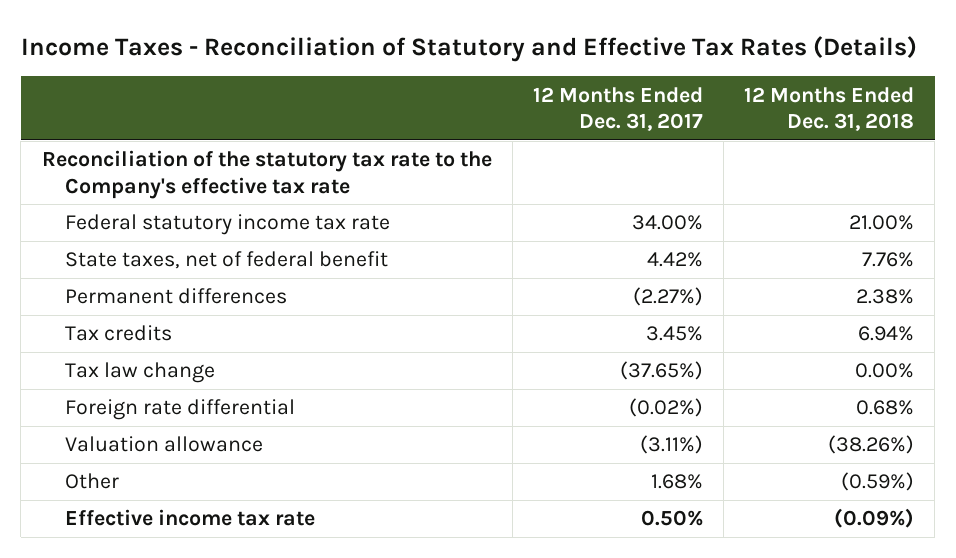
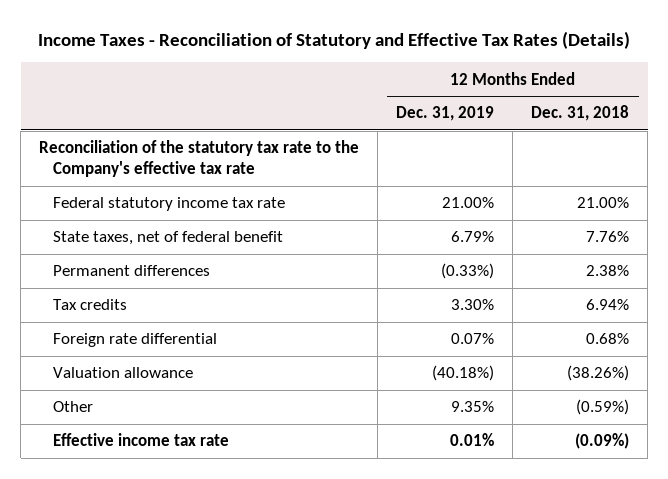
- | 12 Months Ended Dec. 31, 2017 | 12 Months Ended Dec. 31, 2018
+ | 12 Months Ended Dec. 31, 2019 | 12 Months Ended Dec. 31, 2018
- Tax law change | (37.65%) | 0.00%

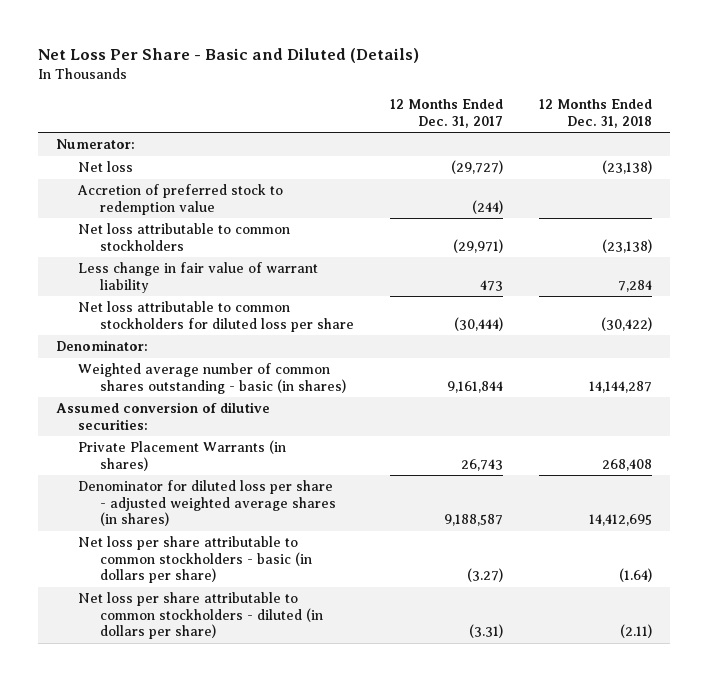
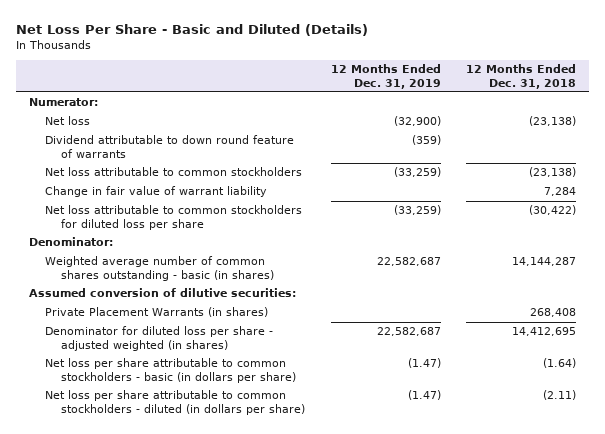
- | 12 Months Ended Dec. 31, 2017 | 12 Months Ended Dec. 31, 2018
+ | 12 Months Ended Dec. 31, 2019 | 12 Months Ended Dec. 31, 2018
- Accretion of preferred stock to redemption value | (244) |
+ Dividend attributable to down round feature of warrants | (359) |
- Less change in fair value of warrant liability | 473 | 7,284
+ Change in fair value of warrant liability | | 7,284
- Denominator for diluted loss per share - adjusted weighted average shares (in shares) | 9,188,587 | 14,412,695
+ Denominator for diluted loss per share - adjusted weighted (in shares) | 22,582,687 | 14,412,695

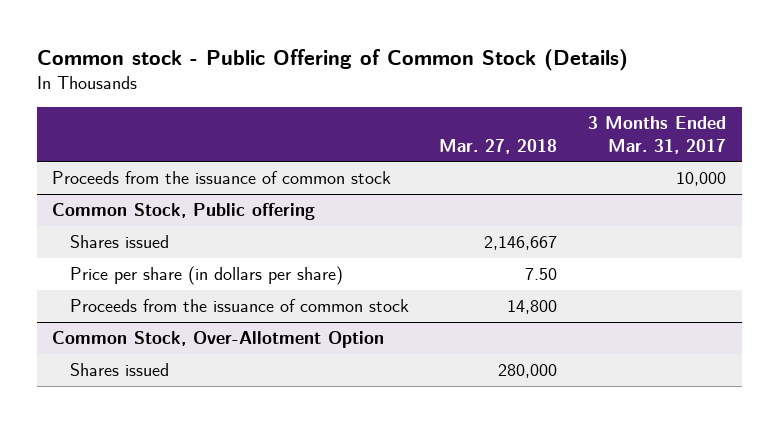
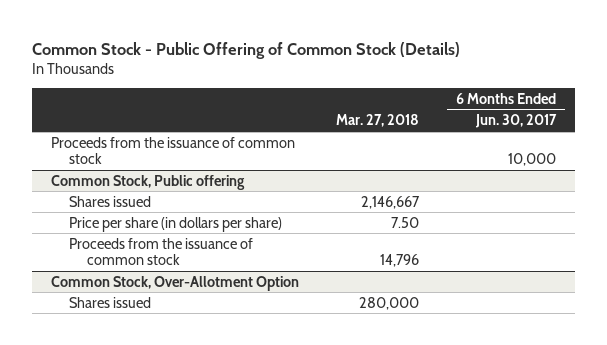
- Common stock - Public Offering of Common Stock (Details)
+ Common Stock - Public Offering of Common Stock (Details)
- | Mar. 27, 2018 | 3 Months Ended Mar. 31, 2017
+ | Mar. 27, 2018 | 6 Months Ended Jun. 30, 2017
@ Common Stock, Public offering
- Proceeds from the issuance of common stock | 14,800 |
+ Proceeds from the issuance of common stock | 14,796 |

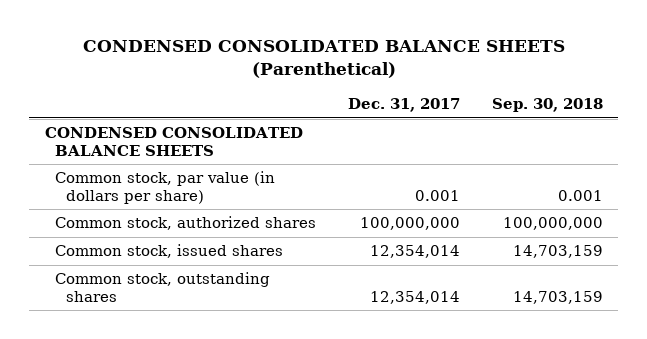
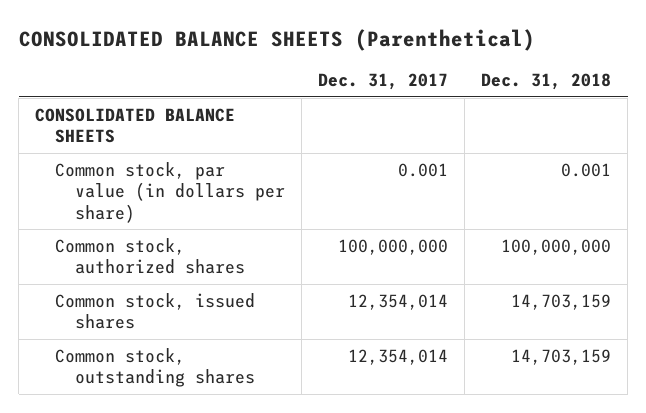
- CONDENSED CONSOLIDATED BALANCE SHEETS (Parenthetical)
+ CONSOLIDATED BALANCE SHEETS (Parenthetical)
- | Dec. 31, 2017 | Sep. 30, 2018
+ | Dec. 31, 2017 | Dec. 31, 2018
- CONDENSED CONSOLIDATED BALANCE SHEETS
+ CONSOLIDATED BALANCE SHEETS

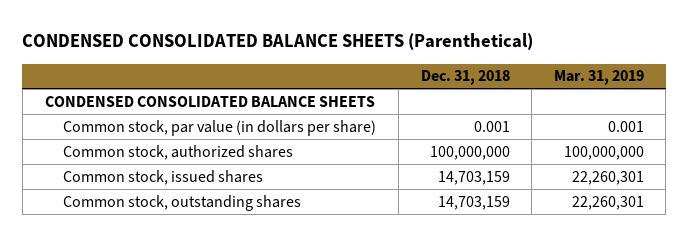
- CONSOLIDATED BALANCE SHEETS (Parenthetical)
+ CONDENSED CONSOLIDATED BALANCE SHEETS (Parenthetical)
- | Dec. 31, 2017 | Dec. 31, 2018
+ | Dec. 31, 2018 | Mar. 31, 2019
- CONSOLIDATED BALANCE SHEETS
+ CONDENSED CONSOLIDATED BALANCE SHEETS

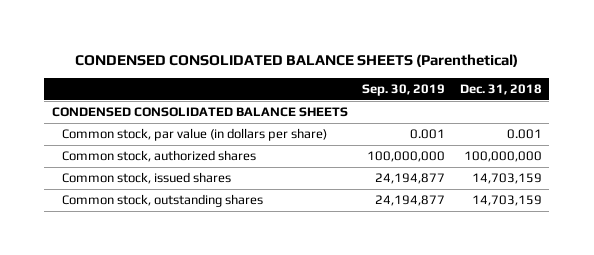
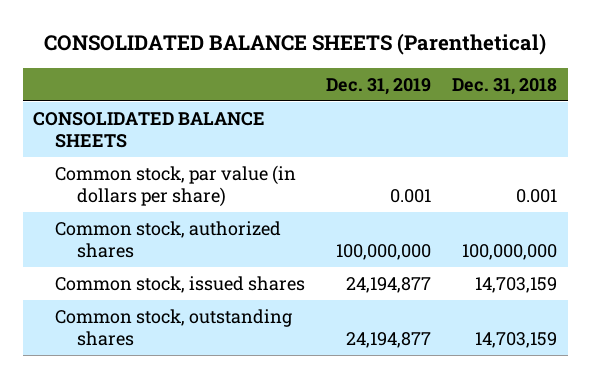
- CONDENSED CONSOLIDATED BALANCE SHEETS (Parenthetical)
+ CONSOLIDATED BALANCE SHEETS (Parenthetical)
- | Sep. 30, 2019 | Dec. 31, 2018
+ | Dec. 31, 2019 | Dec. 31, 2018
- CONDENSED CONSOLIDATED BALANCE SHEETS
+ CONSOLIDATED BALANCE SHEETS

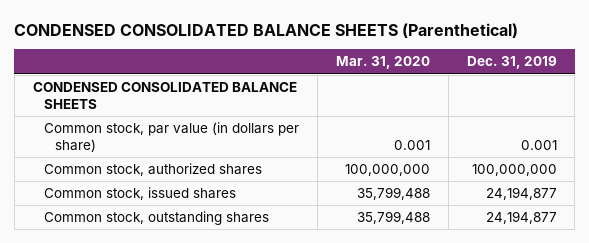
- CONSOLIDATED BALANCE SHEETS (Parenthetical)
+ CONDENSED CONSOLIDATED BALANCE SHEETS (Parenthetical)
- | Dec. 31, 2019 | Dec. 31, 2018
+ | Mar. 31, 2020 | Dec. 31, 2019
- CONSOLIDATED BALANCE SHEETS
+ CONDENSED CONSOLIDATED BALANCE SHEETS

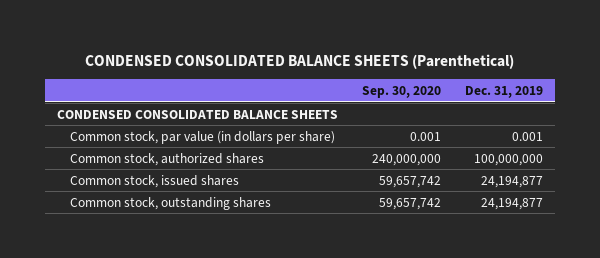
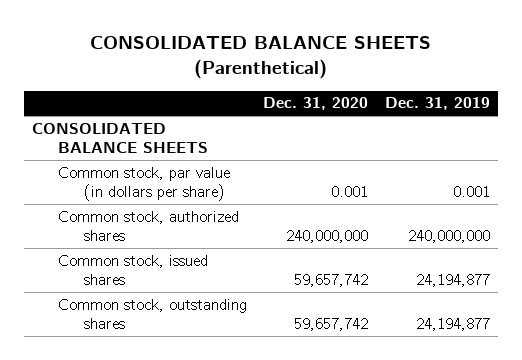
- CONDENSED CONSOLIDATED BALANCE SHEETS (Parenthetical)
+ CONSOLIDATED BALANCE SHEETS (Parenthetical)
- | Sep. 30, 2020 | Dec. 31, 2019
+ | Dec. 31, 2020 | Dec. 31, 2019
- CONDENSED CONSOLIDATED BALANCE SHEETS
+ CONSOLIDATED BALANCE SHEETS
- Common stock, authorized shares | 240,000,000 | 100,000,000
+ Common stock, authorized shares | 240,000,000 | 240,000,000

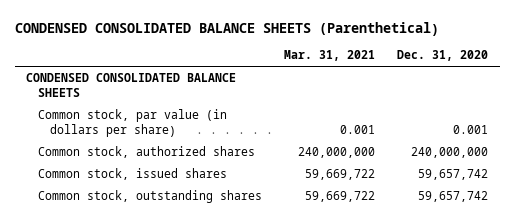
- CONSOLIDATED BALANCE SHEETS (Parenthetical)
+ CONDENSED CONSOLIDATED BALANCE SHEETS (Parenthetical)
- | Dec. 31, 2020 | Dec. 31, 2019
+ | Mar. 31, 2021 | Dec. 31, 2020
- CONSOLIDATED BALANCE SHEETS
+ CONDENSED CONSOLIDATED BALANCE SHEETS

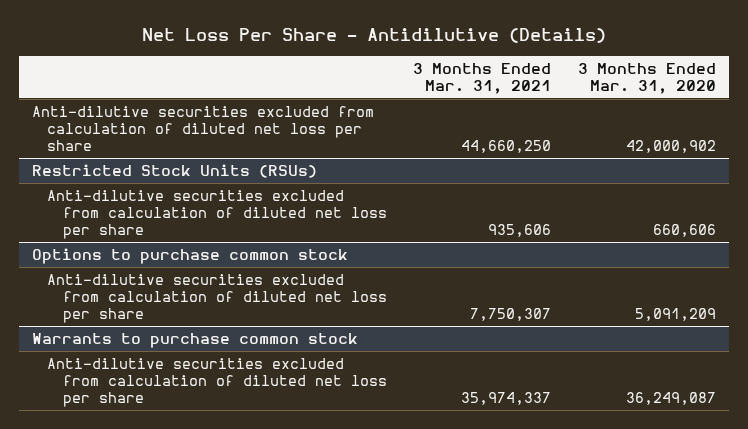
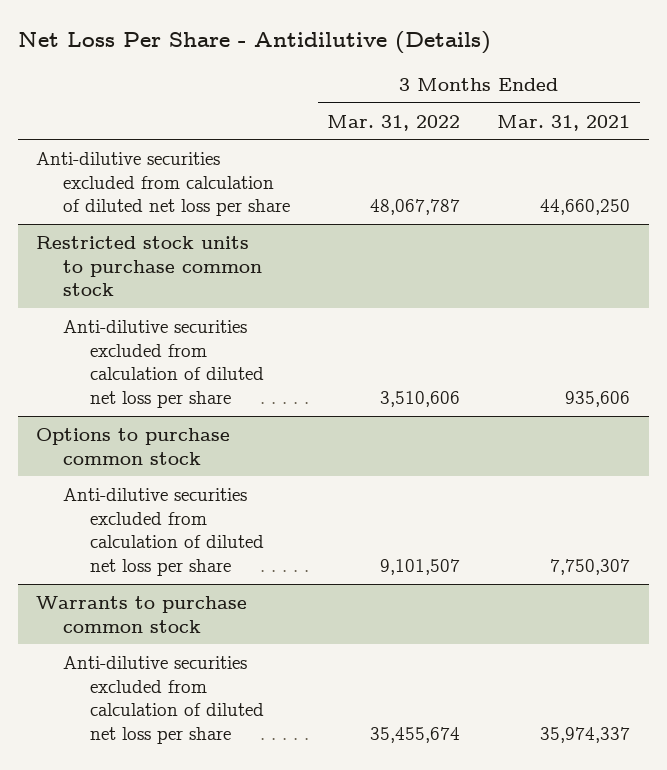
- | 3 Months Ended Mar. 31, 2021 | 3 Months Ended Mar. 31, 2020
+ | 3 Months Ended Mar. 31, 2022 | 3 Months Ended Mar. 31, 2021
- Restricted Stock Units (RSUs)
+ Restricted stock units to purchase common stock

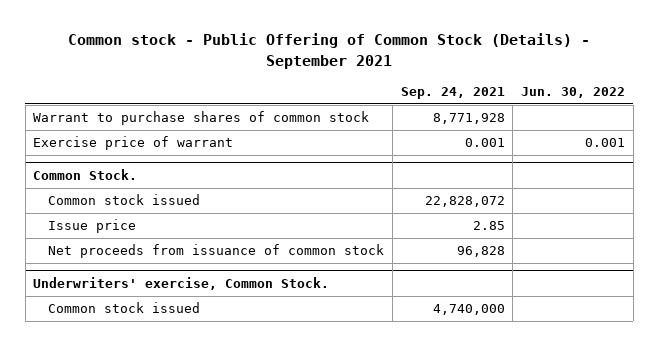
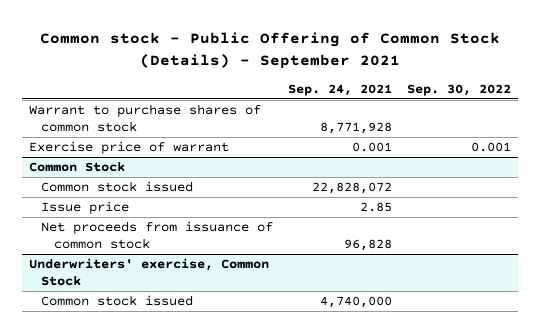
- | Sep. 24, 2021 | Jun. 30, 2022
+ | Sep. 24, 2021 | Sep. 30, 2022
- Common Stock.
+ Common Stock
- Underwriters' exercise, Common Stock.
+ Underwriters' exercise, Common Stock

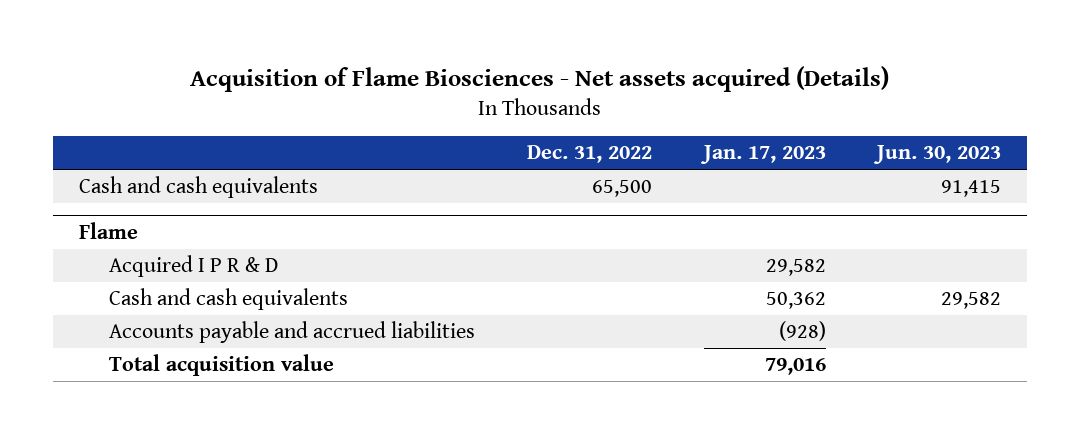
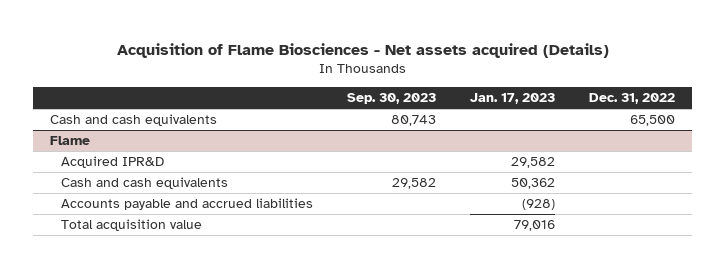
- | Dec. 31, 2022 | Jan. 17, 2023 | Jun. 30, 2023
+ | Sep. 30, 2023 | Jan. 17, 2023 | Dec. 31, 2022
@ Flame
- Acquired I P R & D | | 29,582 |
+ Acquired IPR&D | | 29,582 |

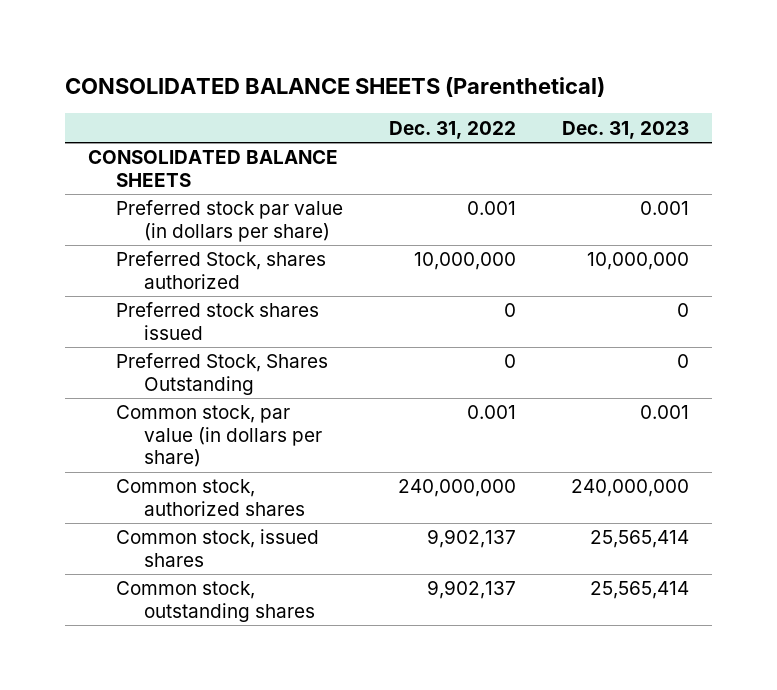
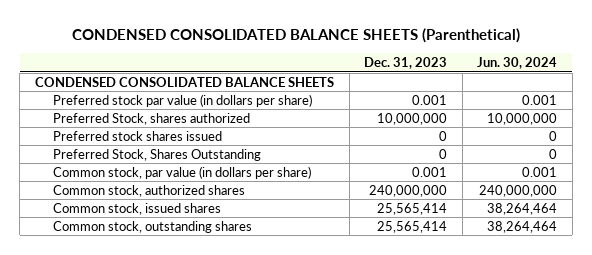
- CONSOLIDATED BALANCE SHEETS (Parenthetical)
+ CONDENSED CONSOLIDATED BALANCE SHEETS (Parenthetical)
- | Dec. 31, 2022 | Dec. 31, 2023
+ | Dec. 31, 2023 | Jun. 30, 2024
- CONSOLIDATED BALANCE SHEETS
+ CONDENSED CONSOLIDATED BALANCE SHEETS

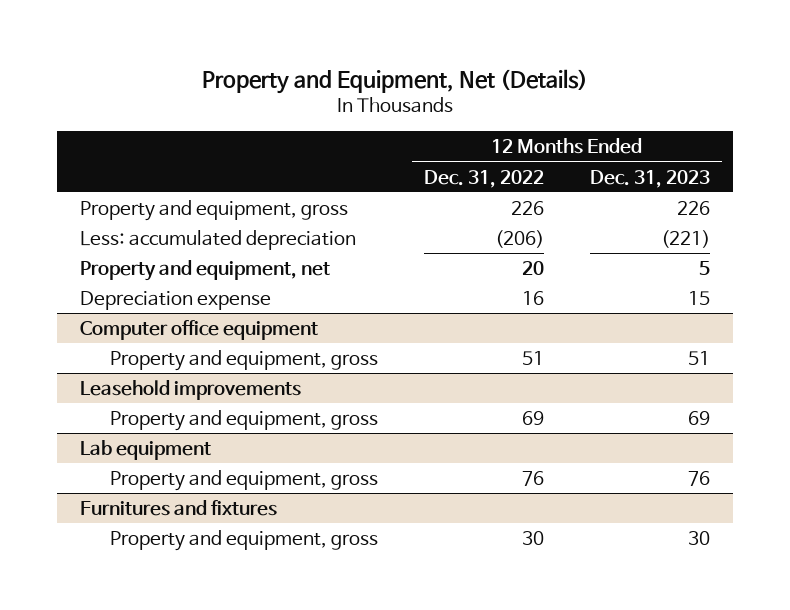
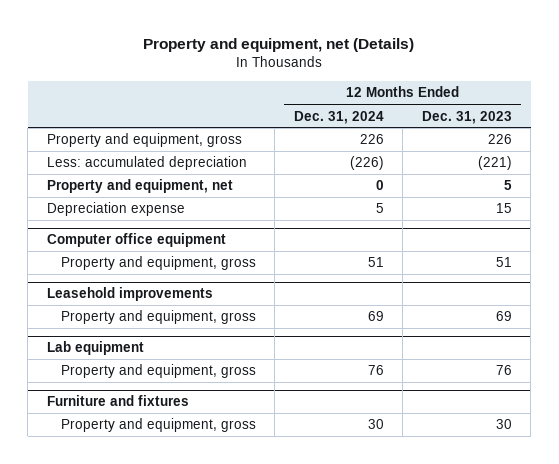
- Property and Equipment, Net (Details)
+ Property and equipment, net (Details)
- | 12 Months Ended Dec. 31, 2022 | 12 Months Ended Dec. 31, 2023
+ | 12 Months Ended Dec. 31, 2024 | 12 Months Ended Dec. 31, 2023
- Furnitures and fixtures
+ Furniture and fixtures

